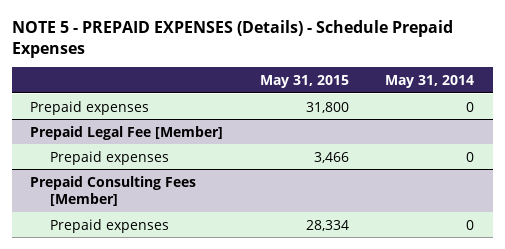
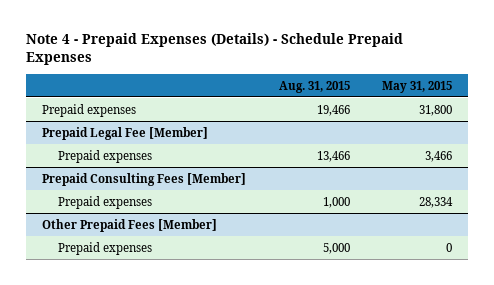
- NOTE 5 - PREPAID EXPENSES (Details) - Schedule Prepaid Expenses
+ Note 4 - Prepaid Expenses (Details) - Schedule Prepaid Expenses
- | May 31, 2015 | May 31, 2014
+ | Aug. 31, 2015 | May 31, 2015
+ Other Prepaid Fees [Member]
+ Prepaid expenses | 5,000 | 0

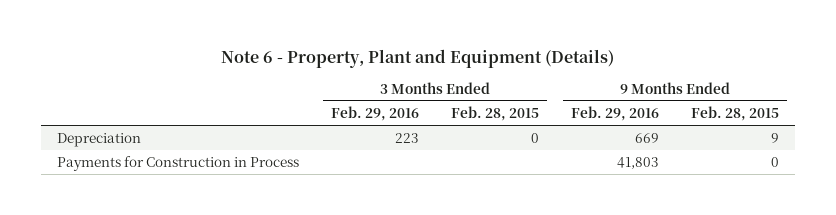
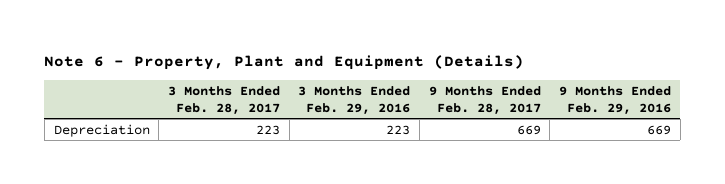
- | 3 Months Ended Feb. 29, 2016 | 3 Months Ended Feb. 28, 2015 | 9 Months Ended Feb. 29, 2016 | 9 Months Ended Feb. 28, 2015
+ | 3 Months Ended Feb. 28, 2017 | 3 Months Ended Feb. 29, 2016 | 9 Months Ended Feb. 28, 2017 | 9 Months Ended Feb. 29, 2016
- Payments for Construction in Process | | | 41,803 | 0

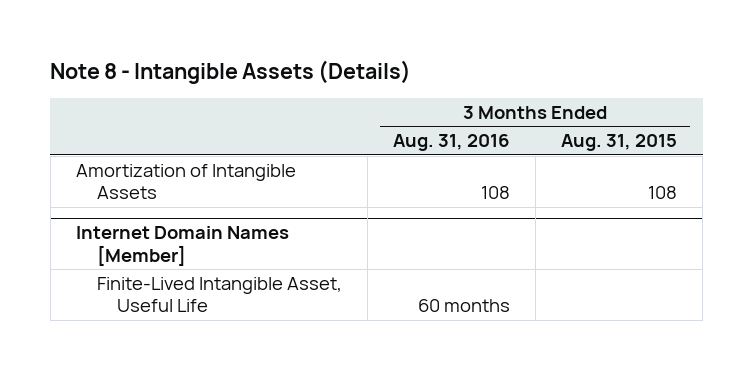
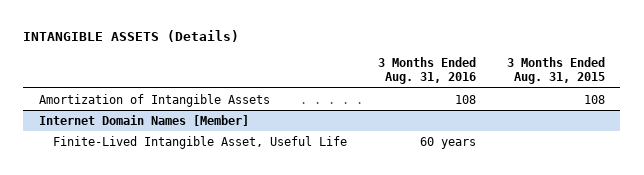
- Note 8 - Intangible Assets (Details)
+ INTANGIBLE ASSETS (Details)
@ Internet Domain Names [Member]
- Finite-Lived Intangible Asset, Useful Life | 60 months |
+ Finite-Lived Intangible Asset, Useful Life | 60 years |

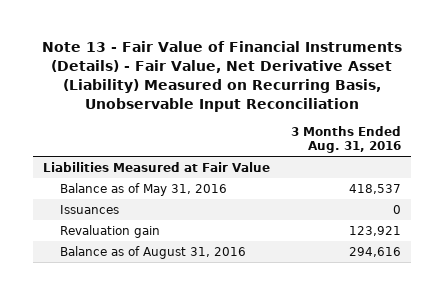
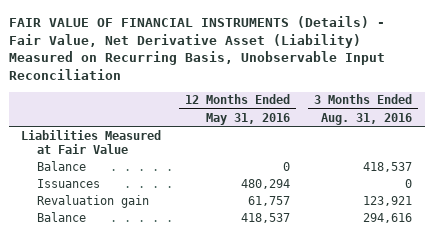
- Note 13 - Fair Value of Financial Instruments (Details) - Fair Value, Net Derivative Asset (Liability) Measured on Recurring Basis, Unobservable Input Reconciliation
+ FAIR VALUE OF FINANCIAL INSTRUMENTS (Details) - Fair Value, Net Derivative Asset (Liability) Measured on Recurring Basis, Unobservable Input Reconciliation
- | 3 Months Ended Aug. 31, 2016
+ | 12 Months Ended May 31, 2016 | 3 Months Ended Aug. 31, 2016
- Balance as of May 31, 2016 | 418,537
+ Balance | 0 | 418,537
- Balance as of August 31, 2016 | 294,616
+ Balance | 418,537 | 294,616

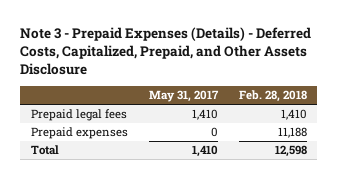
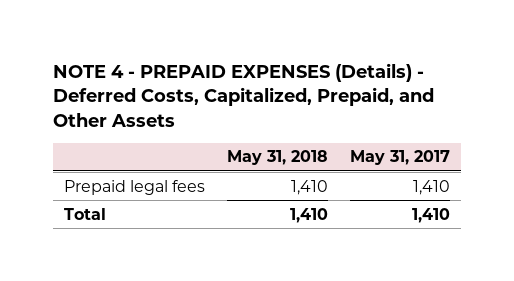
- Note 3 - Prepaid Expenses (Details) - Deferred Costs, Capitalized, Prepaid, and Other Assets Disclosure
+ NOTE 4 - PREPAID EXPENSES (Details) - Deferred Costs, Capitalized, Prepaid, and Other Assets
- | May 31, 2017 | Feb. 28, 2018
+ | May 31, 2018 | May 31, 2017
- Prepaid expenses | 0 | 11,188

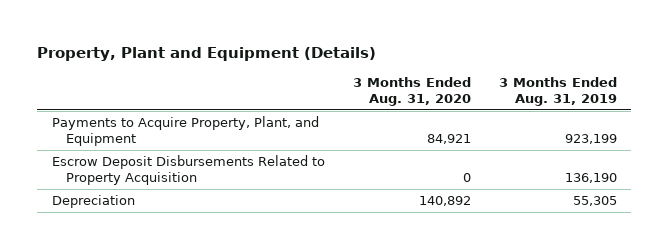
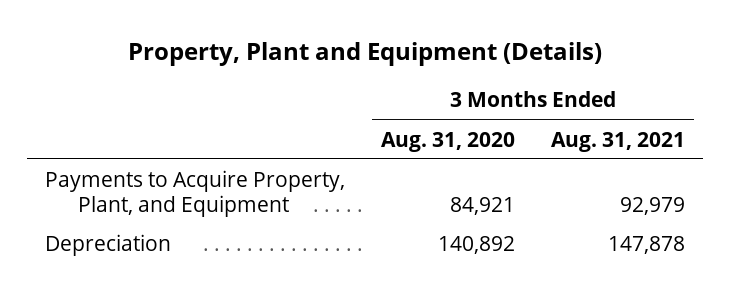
- | 3 Months Ended Aug. 31, 2020 | 3 Months Ended Aug. 31, 2019
+ | 3 Months Ended Aug. 31, 2020 | 3 Months Ended Aug. 31, 2021
- Escrow Deposit Disbursements Related to Property Acquisition | 0 | 136,190

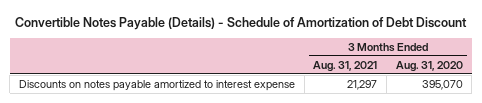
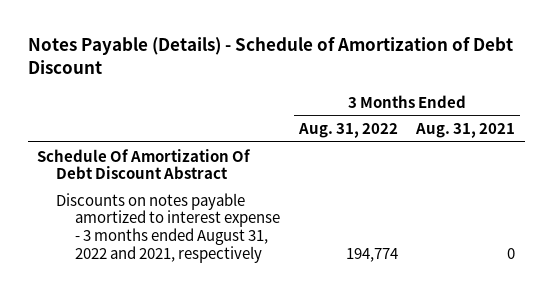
- Convertible Notes Payable (Details) - Schedule of Amortization of Debt Discount
+ Notes Payable (Details) - Schedule of Amortization of Debt Discount
- | 3 Months Ended Aug. 31, 2021 | 3 Months Ended Aug. 31, 2020
+ | 3 Months Ended Aug. 31, 2022 | 3 Months Ended Aug. 31, 2021
- Discounts on notes payable amortized to interest expense | 21,297 | 395,070
+ Schedule Of Amortization Of Debt Discount Abstract
+ Discounts on notes payable amortized to interest expense - 3 months ended August 31, 2022 and 2021, respectively | 194,774 | 0

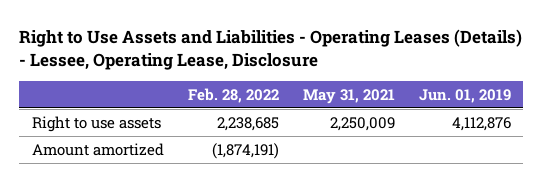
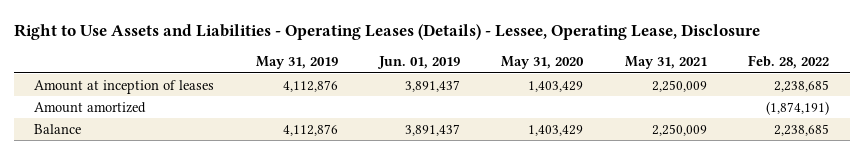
- | Feb. 28, 2022 | May 31, 2021 | Jun. 01, 2019
+ | May 31, 2019 | Jun. 01, 2019 | May 31, 2020 | May 31, 2021 | Feb. 28, 2022
- Right to use assets | 2,238,685 | 2,250,009 | 4,112,876
+ Amount at inception of leases | 4,112,876 | 3,891,437 | 1,403,429 | 2,250,009 | 2,238,685
+ Balance | 4,112,876 | 3,891,437 | 1,403,429 | 2,250,009 | 2,238,685

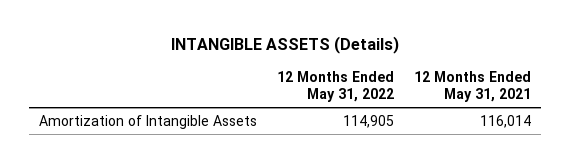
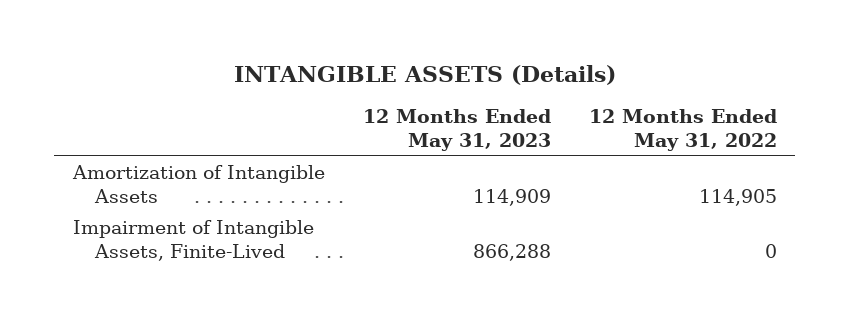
- | 12 Months Ended May 31, 2022 | 12 Months Ended May 31, 2021
+ | 12 Months Ended May 31, 2023 | 12 Months Ended May 31, 2022
+ Impairment of Intangible Assets, Finite-Lived | 866,288 | 0

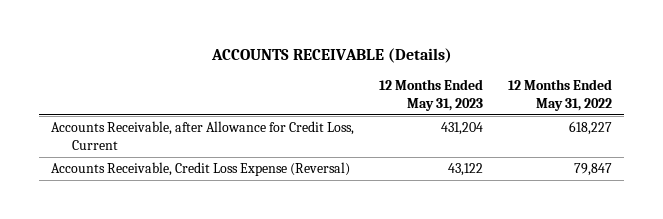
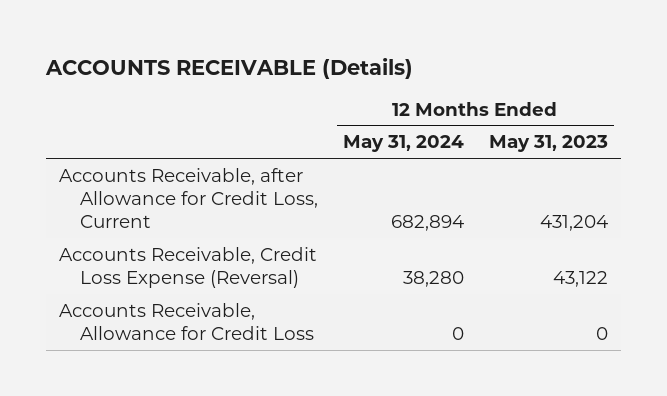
- | 12 Months Ended May 31, 2023 | 12 Months Ended May 31, 2022
+ | 12 Months Ended May 31, 2024 | 12 Months Ended May 31, 2023
+ Accounts Receivable, Allowance for Credit Loss | 0 | 0

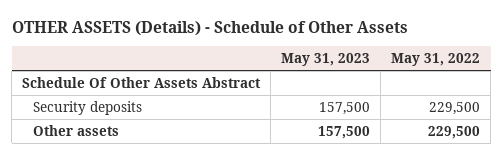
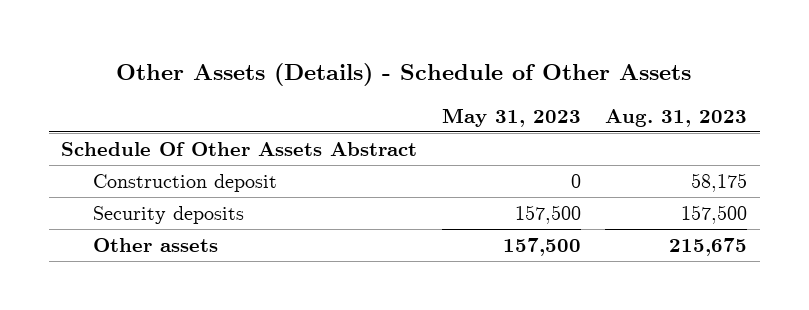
- OTHER ASSETS (Details) - Schedule of Other Assets
+ Other Assets (Details) - Schedule of Other Assets
- | May 31, 2023 | May 31, 2022
+ | May 31, 2023 | Aug. 31, 2023
+ Construction deposit | 0 | 58,175

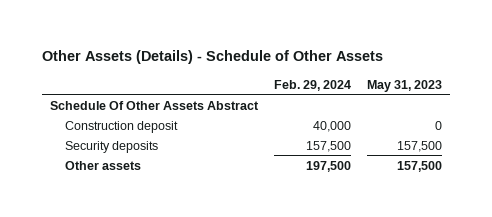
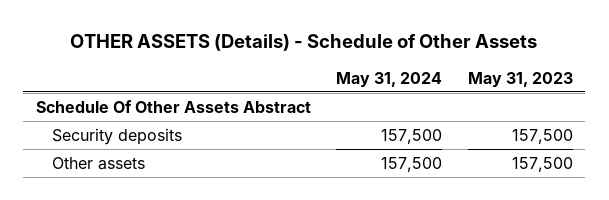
- Other Assets (Details) - Schedule of Other Assets
+ OTHER ASSETS (Details) - Schedule of Other Assets
- | Feb. 29, 2024 | May 31, 2023
+ | May 31, 2024 | May 31, 2023
- Construction deposit | 40,000 | 0

